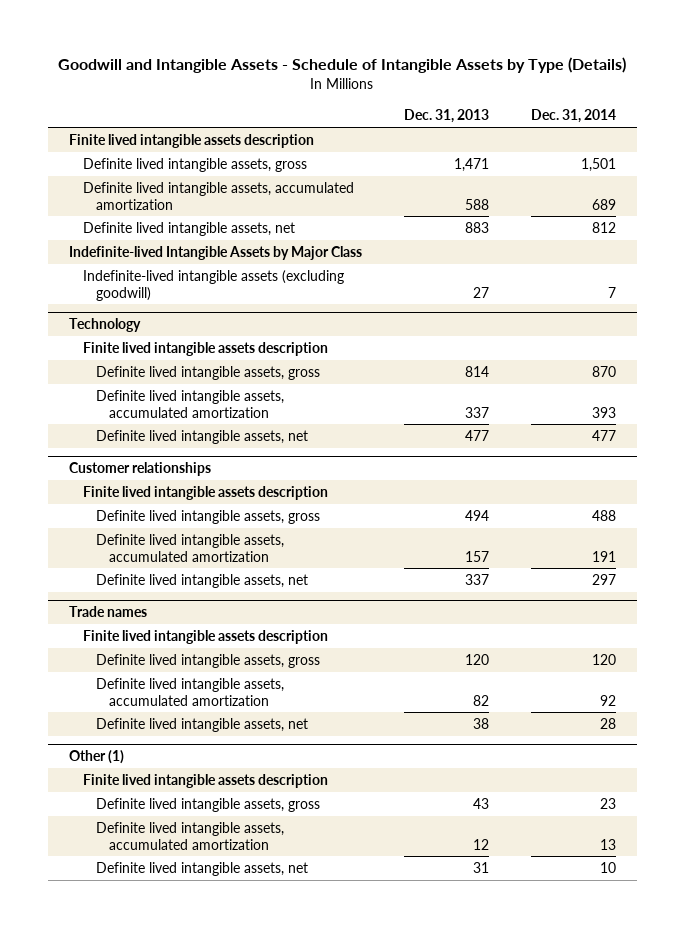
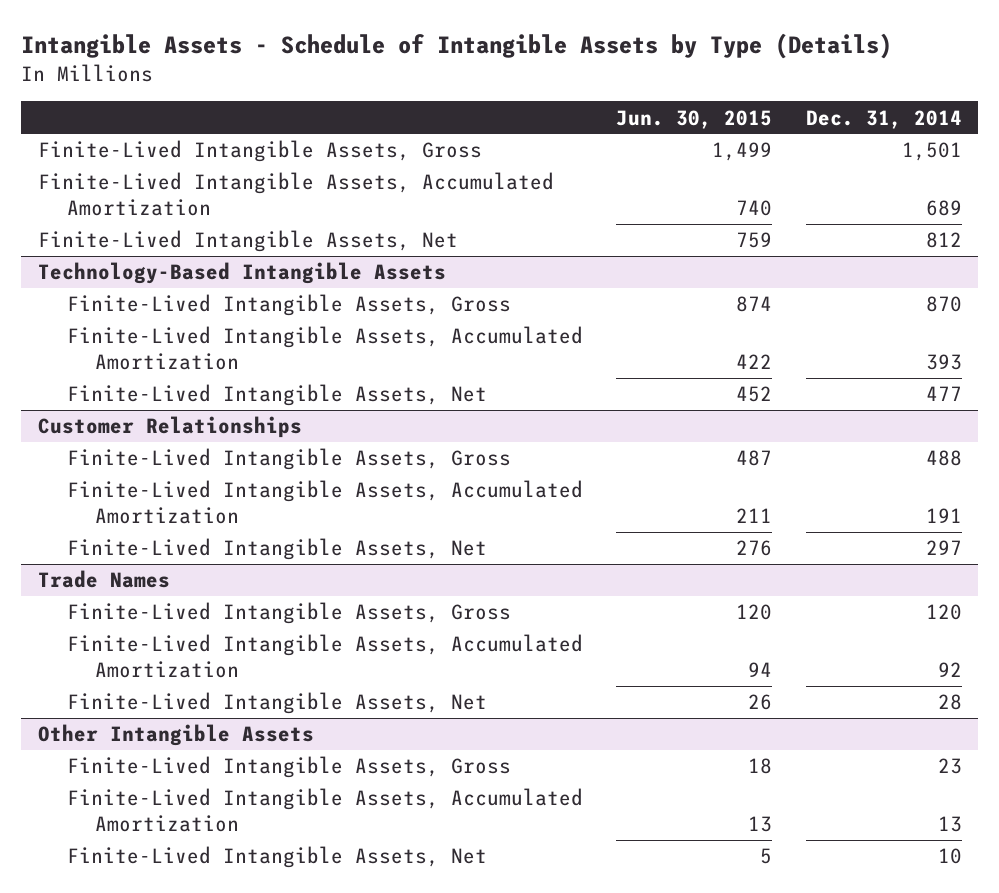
- Goodwill and Intangible Assets - Schedule of Intangible Assets by Type (Details)
+ Intangible Assets - Schedule of Intangible Assets by Type (Details)
- | Dec. 31, 2013 | Dec. 31, 2014
+ | Jun. 30, 2015 | Dec. 31, 2014
- Finite lived intangible assets description
- Definite lived intangible assets, gross | 1,471 | 1,501
- Definite lived intangible assets, accumulated amortization | 588 | 689
- Definite lived intangible assets, net | 883 | 812
- Indefinite-lived Intangible Assets by Major Class
- Indefinite-lived intangible assets (excluding goodwill) | 27 | 7
- Technology
- Finite lived intangible assets description
- Definite lived intangible assets, gross | 814 | 870
- Definite lived intangible assets, accumulated amortization | 337 | 393
- Definite lived intangible assets, net | 477 | 477
- Customer relationships
- Finite lived intangible assets description
- Definite lived intangible assets, gross | 494 | 488
- Definite lived intangible assets, accumulated amortization | 157 | 191
- Definite lived intangible assets, net | 337 | 297
- Trade names
- Finite lived intangible assets description
- Definite lived intangible assets, gross | 120 | 120
- Definite lived intangible assets, accumulated amortization | 82 | 92
- Definite lived intangible assets, net | 38 | 28
- Other (1)
- Finite lived intangible assets description
- Definite lived intangible assets, gross | 43 | 23
- Definite lived intangible assets, accumulated amortization | 12 | 13
- Definite lived intangible assets, net | 31 | 10
+ Finite-Lived Intangible Assets, Gross | 1,499 | 1,501
+ Finite-Lived Intangible Assets, Accumulated Amortization | 740 | 689
+ Finite-Lived Intangible Assets, Net | 759 | 812
+ Technology-Based Intangible Assets
+ Finite-Lived Intangible Assets, Gross | 874 | 870
+ Finite-Lived Intangible Assets, Accumulated Amortization | 422 | 393
+ Finite-Lived Intangible Assets, Net | 452 | 477
+ Customer Relationships
+ Finite-Lived Intangible Assets, Gross | 487 | 488
+ Finite-Lived Intangible Assets, Accumulated Amortization | 211 | 191
+ Finite-Lived Intangible Assets, Net | 276 | 297
+ Trade Names
+ Finite-Lived Intangible Assets, Gross | 120 | 120
+ Finite-Lived Intangible Assets, Accumulated Amortization | 94 | 92
+ Finite-Lived Intangible Assets, Net | 26 | 28
+ Other Intangible Assets
+ Finite-Lived Intangible Assets, Gross | 18 | 23
+ Finite-Lived Intangible Assets, Accumulated Amortization | 13 | 13
+ Finite-Lived Intangible Assets, Net | 5 | 10

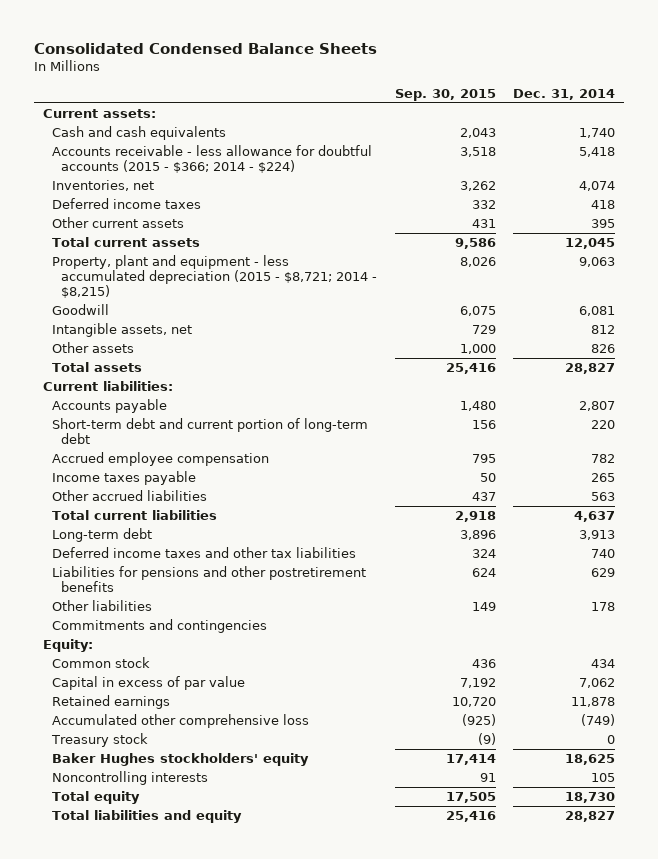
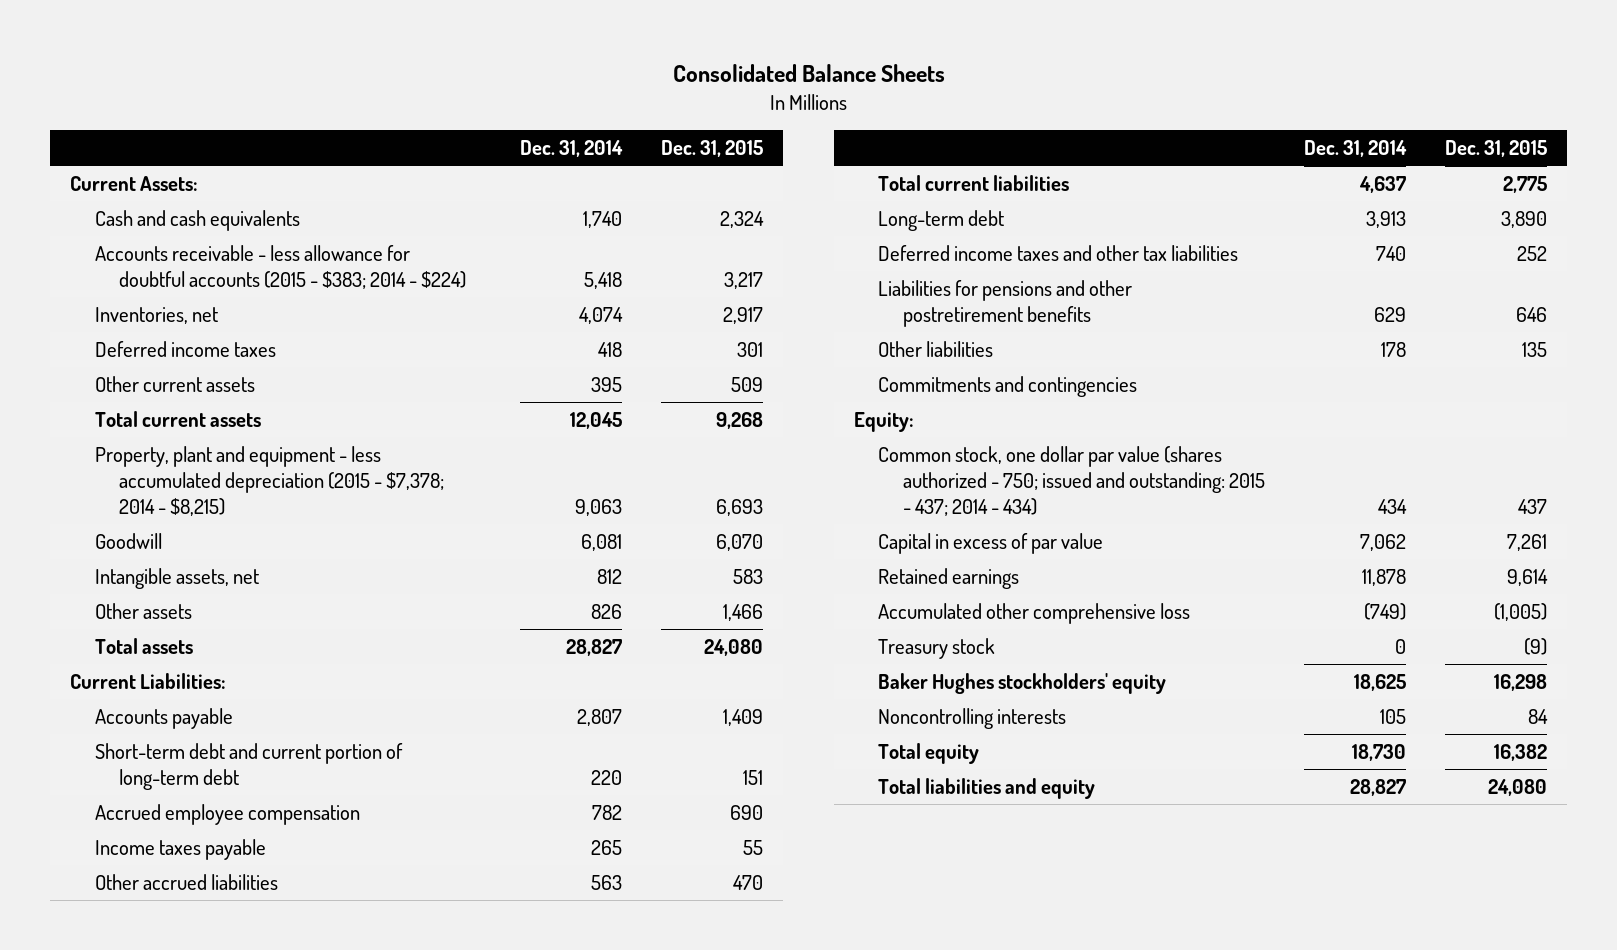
- Consolidated Condensed Balance Sheets
+ Consolidated Balance Sheets
- | Sep. 30, 2015 | Dec. 31, 2014
+ | Dec. 31, 2014 | Dec. 31, 2015
- Current assets:
+ Current Assets:
- Accounts receivable - less allowance for doubtful accounts (2015 - $366; 2014 - $224) | 3,518 | 5,418
+ Accounts receivable - less allowance for doubtful accounts (2015 - $383; 2014 - $224) | 5,418 | 3,217
- Property, plant and equipment - less accumulated depreciation (2015 - $8,721; 2014 - $8,215) | 8,026 | 9,063
+ Property, plant and equipment - less accumulated depreciation (2015 - $7,378; 2014 - $8,215) | 9,063 | 6,693
- Current liabilities:
+ Current Liabilities:
- Common stock | 436 | 434
+ Common stock, one dollar par value (shares authorized - 750; issued and outstanding: 2015 - 437; 2014 - 434) | 434 | 437

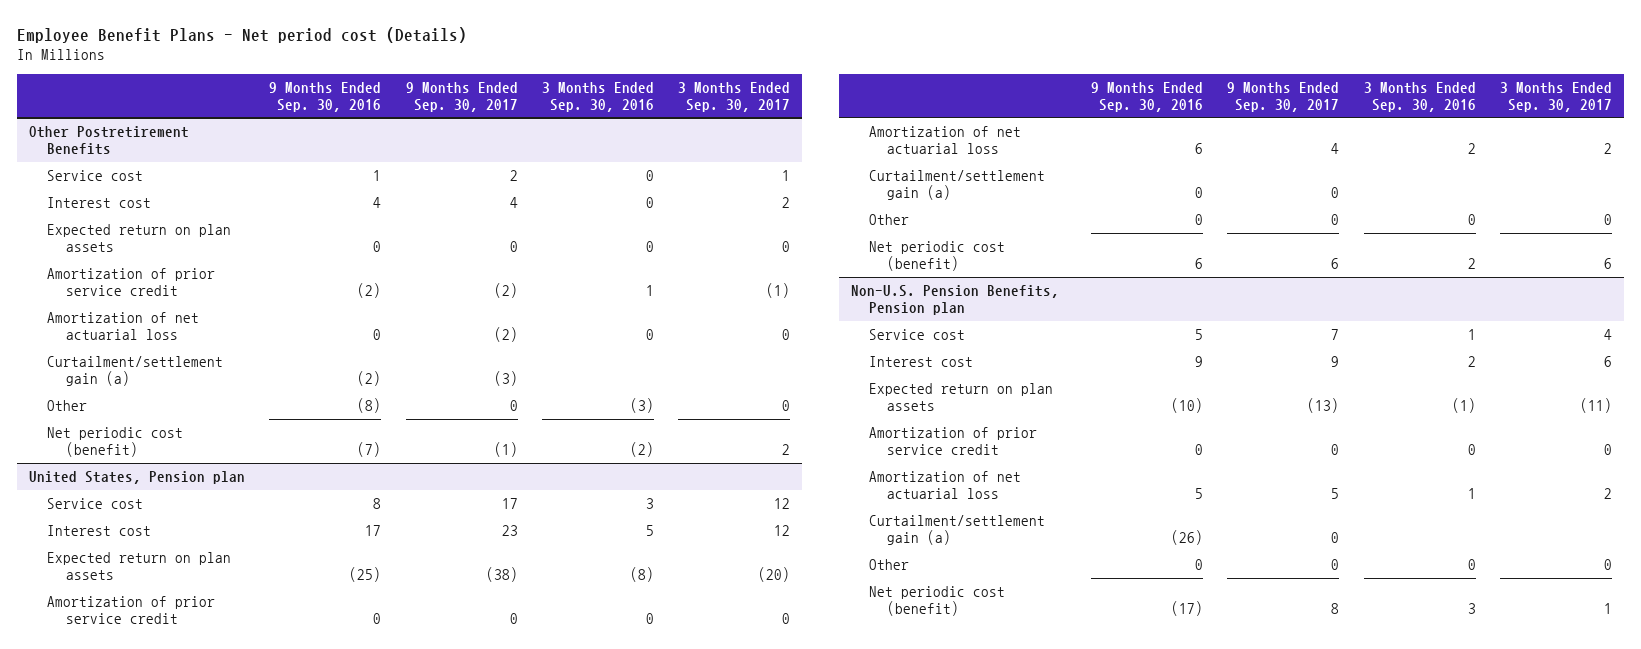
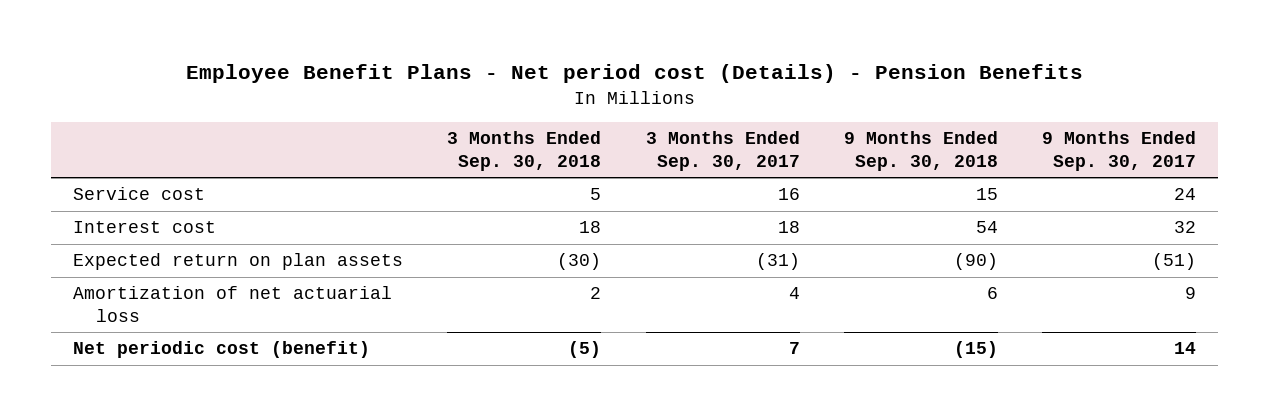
- Employee Benefit Plans - Net period cost (Details)
+ Employee Benefit Plans - Net period cost (Details) - Pension Benefits
- | 9 Months Ended Sep. 30, 2016 | 9 Months Ended Sep. 30, 2017 | 3 Months Ended Sep. 30, 2016 | 3 Months Ended Sep. 30, 2017
+ | 3 Months Ended Sep. 30, 2018 | 3 Months Ended Sep. 30, 2017 | 9 Months Ended Sep. 30, 2018 | 9 Months Ended Sep. 30, 2017
- Other Postretirement Benefits
- Service cost | 1 | 2 | 0 | 1
- Interest cost | 4 | 4 | 0 | 2
- Expected return on plan assets | 0 | 0 | 0 | 0
- Amortization of prior service credit | (2) | (2) | 1 | (1)
- Amortization of net actuarial loss | 0 | (2) | 0 | 0
- Curtailment/settlement gain (a) | (2) | (3) | |
- Other | (8) | 0 | (3) | 0
- Net periodic cost (benefit) | (7) | (1) | (2) | 2
- United States, Pension plan
- Service cost | 8 | 17 | 3 | 12
- Interest cost | 17 | 23 | 5 | 12
- Expected return on plan assets | (25) | (38) | (8) | (20)
- Amortization of prior service credit | 0 | 0 | 0 | 0
- Amortization of net actuarial loss | 6 | 4 | 2 | 2
- Curtailment/settlement gain (a) | 0 | 0 | |
- Other | 0 | 0 | 0 | 0
- Net periodic cost (benefit) | 6 | 6 | 2 | 6
- Non-U.S. Pension Benefits, Pension plan
- Service cost | 5 | 7 | 1 | 4
- Interest cost | 9 | 9 | 2 | 6
- Expected return on plan assets | (10) | (13) | (1) | (11)
- Amortization of prior service credit | 0 | 0 | 0 | 0
- Amortization of net actuarial loss | 5 | 5 | 1 | 2
- Curtailment/settlement gain (a) | (26) | 0 | |
- Other | 0 | 0 | 0 | 0
- Net periodic cost (benefit) | (17) | 8 | 3 | 1
+ Service cost | 5 | 16 | 15 | 24
+ Interest cost | 18 | 18 | 54 | 32
+ Expected return on plan assets | (30) | (31) | (90) | (51)
+ Amortization of net actuarial loss | 2 | 4 | 6 | 9
+ Net periodic cost (benefit) | (5) | 7 | (15) | 14

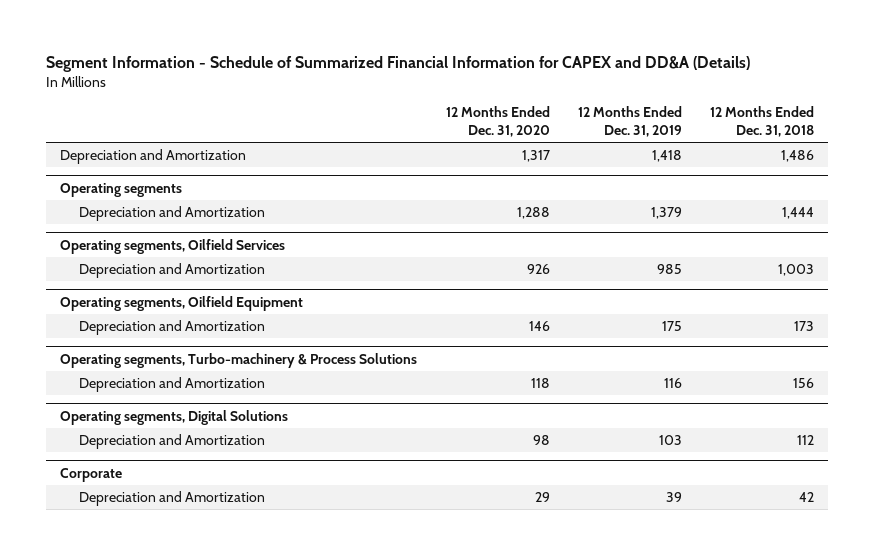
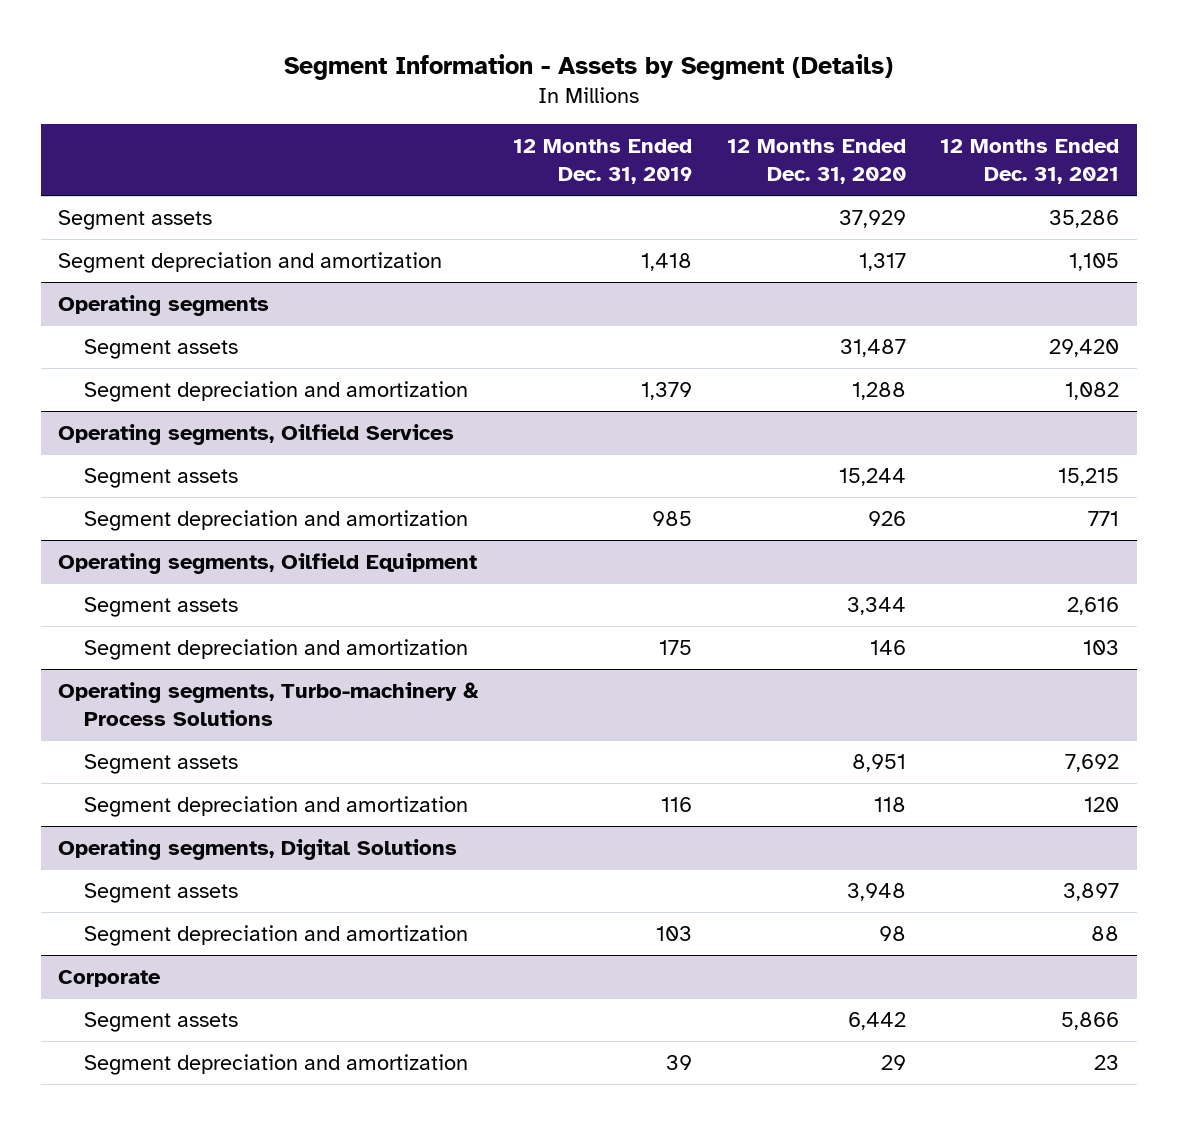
- Segment Information - Schedule of Summarized Financial Information for CAPEX and DD&A (Details)
+ Segment Information - Assets by Segment (Details)
- | 12 Months Ended Dec. 31, 2020 | 12 Months Ended Dec. 31, 2019 | 12 Months Ended Dec. 31, 2018
+ | 12 Months Ended Dec. 31, 2019 | 12 Months Ended Dec. 31, 2020 | 12 Months Ended Dec. 31, 2021
- Depreciation and Amortization | 1,317 | 1,418 | 1,486
+ Segment assets | | 37,929 | 35,286
+ Segment depreciation and amortization | 1,418 | 1,317 | 1,105
@ Operating segments
- Depreciation and Amortization | 1,288 | 1,379 | 1,444
+ Segment assets | | 31,487 | 29,420
+ Segment depreciation and amortization | 1,379 | 1,288 | 1,082
@ Operating segments, Oilfield Services
- Depreciation and Amortization | 926 | 985 | 1,003
+ Segment assets | | 15,244 | 15,215
+ Segment depreciation and amortization | 985 | 926 | 771
@ Operating segments, Oilfield Equipment
- Depreciation and Amortization | 146 | 175 | 173
+ Segment assets | | 3,344 | 2,616
+ Segment depreciation and amortization | 175 | 146 | 103
@ Operating segments, Turbo-machinery & Process Solutions
- Depreciation and Amortization | 118 | 116 | 156
+ Segment assets | | 8,951 | 7,692
+ Segment depreciation and amortization | 116 | 118 | 120
@ Operating segments, Digital Solutions
- Depreciation and Amortization | 98 | 103 | 112
+ Segment assets | | 3,948 | 3,897
+ Segment depreciation and amortization | 103 | 98 | 88
@ Corporate
- Depreciation and Amortization | 29 | 39 | 42
+ Segment assets | | 6,442 | 5,866
+ Segment depreciation and amortization | 39 | 29 | 23

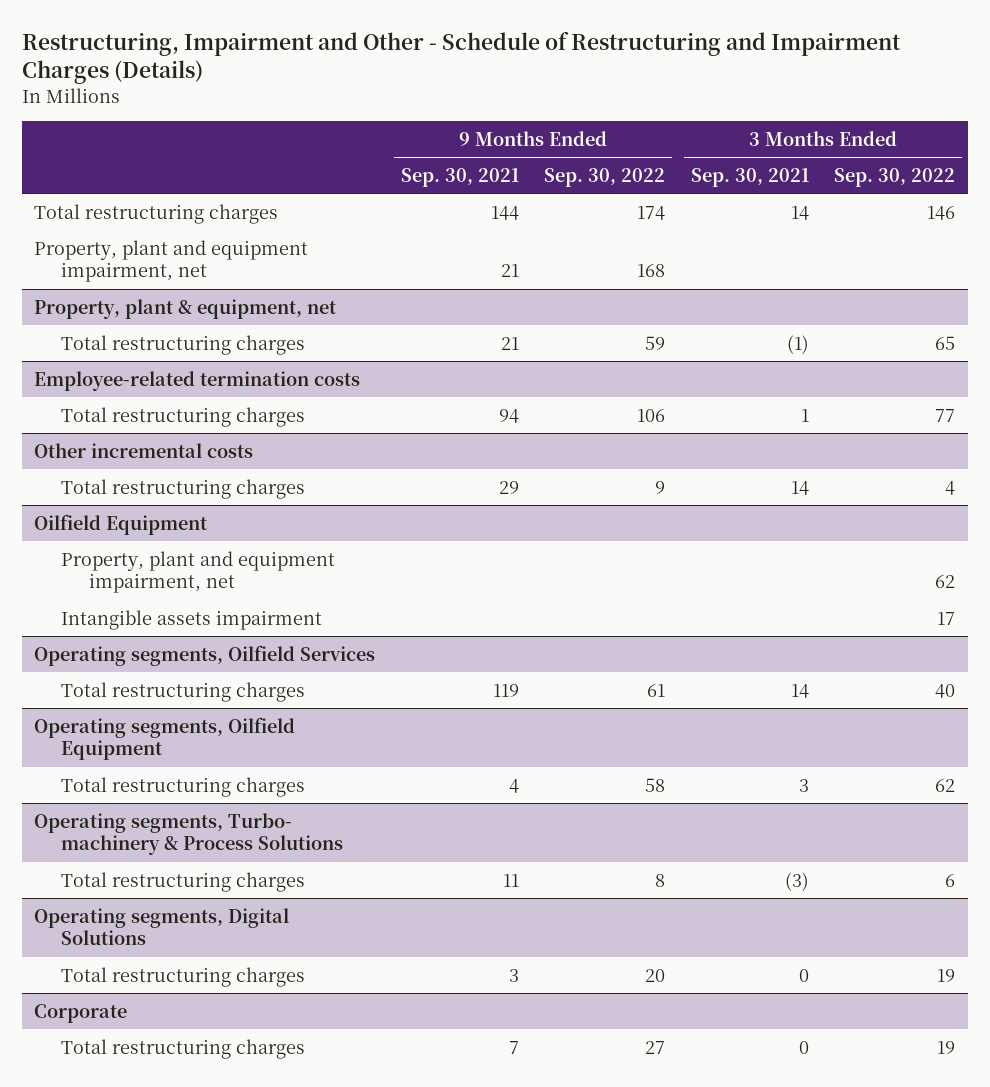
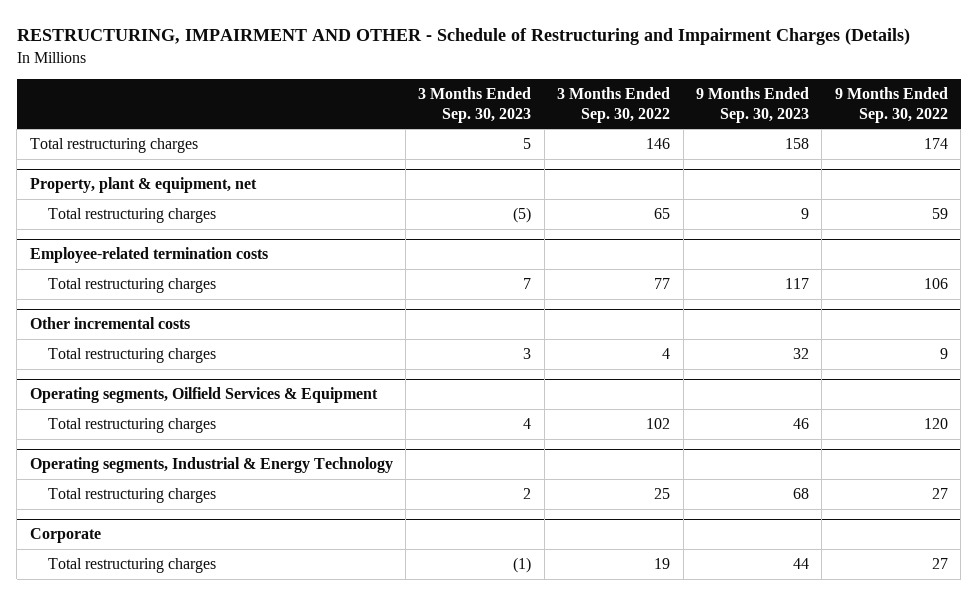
- Restructuring, Impairment and Other - Schedule of Restructuring and Impairment Charges (Details)
+ RESTRUCTURING, IMPAIRMENT AND OTHER - Schedule of Restructuring and Impairment Charges (Details)
- | 9 Months Ended Sep. 30, 2021 | 9 Months Ended Sep. 30, 2022 | 3 Months Ended Sep. 30, 2021 | 3 Months Ended Sep. 30, 2022
+ | 3 Months Ended Sep. 30, 2023 | 3 Months Ended Sep. 30, 2022 | 9 Months Ended Sep. 30, 2023 | 9 Months Ended Sep. 30, 2022
- Property, plant and equipment impairment, net | 21 | 168 | |
- Oilfield Equipment
- Property, plant and equipment impairment, net | | | | 62
- Intangible assets impairment | | | | 17
- Operating segments, Oilfield Services
- Total restructuring charges | 119 | 61 | 14 | 40
- Operating segments, Oilfield Equipment
- Total restructuring charges | 4 | 58 | 3 | 62
- Operating segments, Turbo- machinery & Process Solutions
- Total restructuring charges | 11 | 8 | (3) | 6
- Operating segments, Digital Solutions
- Total restructuring charges | 3 | 20 | 0 | 19
+ Operating segments, Oilfield Services & Equipment
+ Total restructuring charges | 4 | 102 | 46 | 120
+ Operating segments, Industrial & Energy Technology
+ Total restructuring charges | 2 | 25 | 68 | 27

